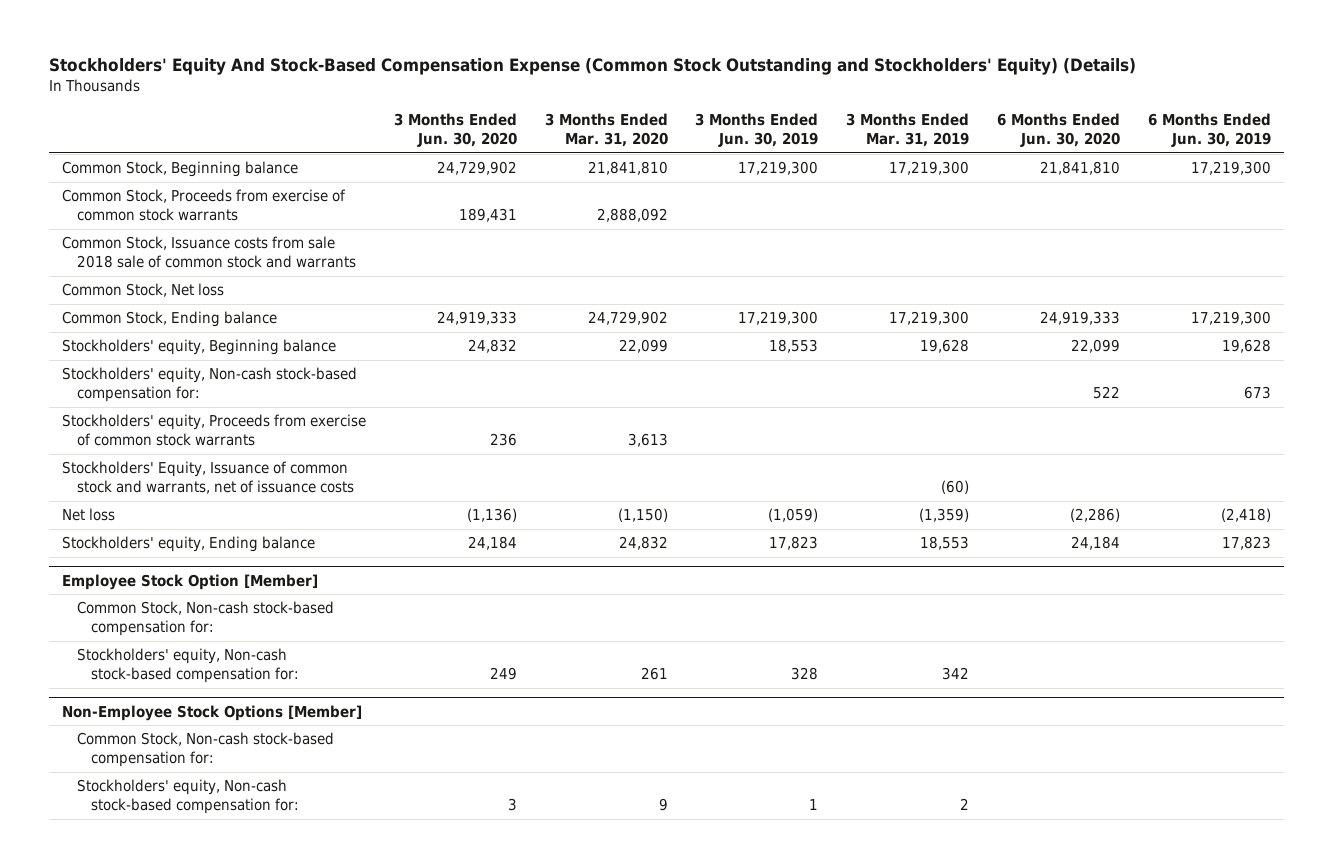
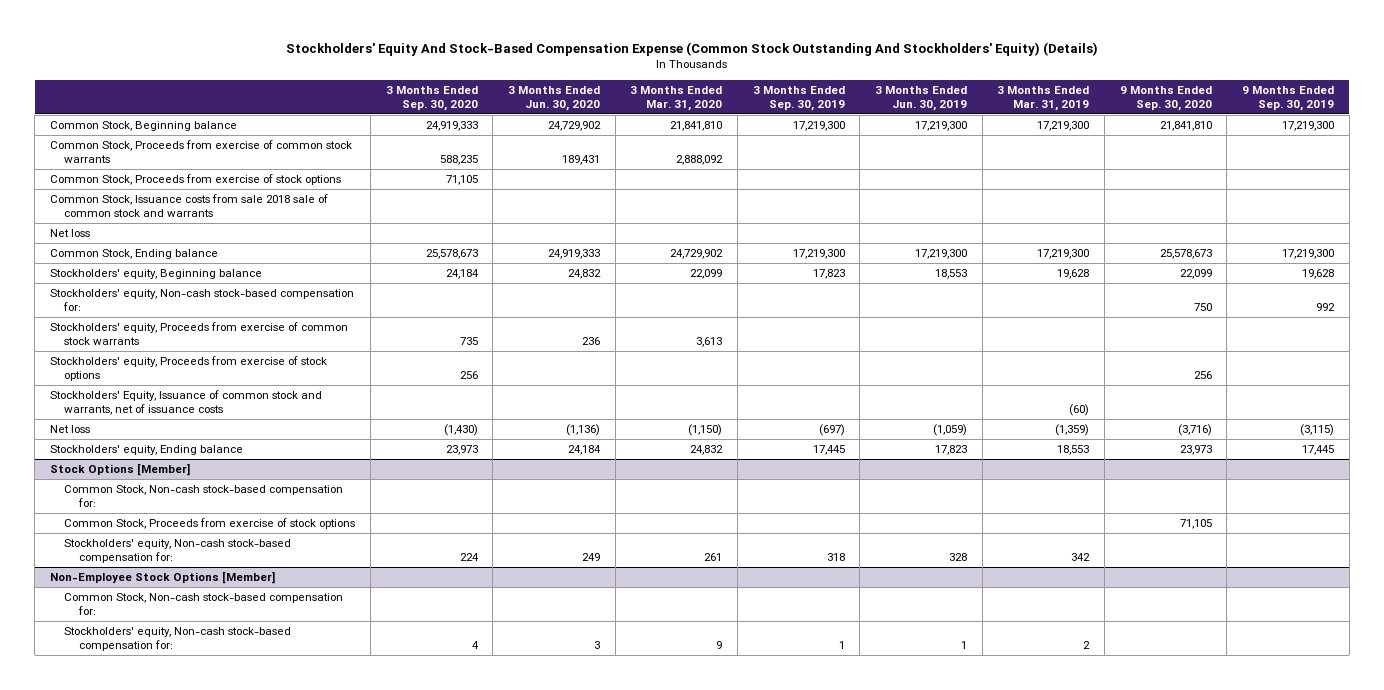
- Stockholders' Equity And Stock-Based Compensation Expense (Common Stock Outstanding and Stockholders' Equity) (Details)
+ Stockholders' Equity And Stock-Based Compensation Expense (Common Stock Outstanding And Stockholders' Equity) (Details)
- | 3 Months Ended Jun. 30, 2020 | 3 Months Ended Mar. 31, 2020 | 3 Months Ended Jun. 30, 2019 | 3 Months Ended Mar. 31, 2019 | 6 Months Ended Jun. 30, 2020 | 6 Months Ended Jun. 30, 2019
+ | 3 Months Ended Sep. 30, 2020 | 3 Months Ended Jun. 30, 2020 | 3 Months Ended Mar. 31, 2020 | 3 Months Ended Sep. 30, 2019 | 3 Months Ended Jun. 30, 2019 | 3 Months Ended Mar. 31, 2019 | 9 Months Ended Sep. 30, 2020 | 9 Months Ended Sep. 30, 2019
+ Common Stock, Proceeds from exercise of stock options | 71,105 | | | | | | |
- Common Stock, Net loss
+ Net loss
+ Stockholders' equity, Proceeds from exercise of stock options | 256 | | | | | | 256 |
- Employee Stock Option [Member]
+ Stock Options [Member]
+ Common Stock, Proceeds from exercise of stock options | | | | | | | 71,105 |

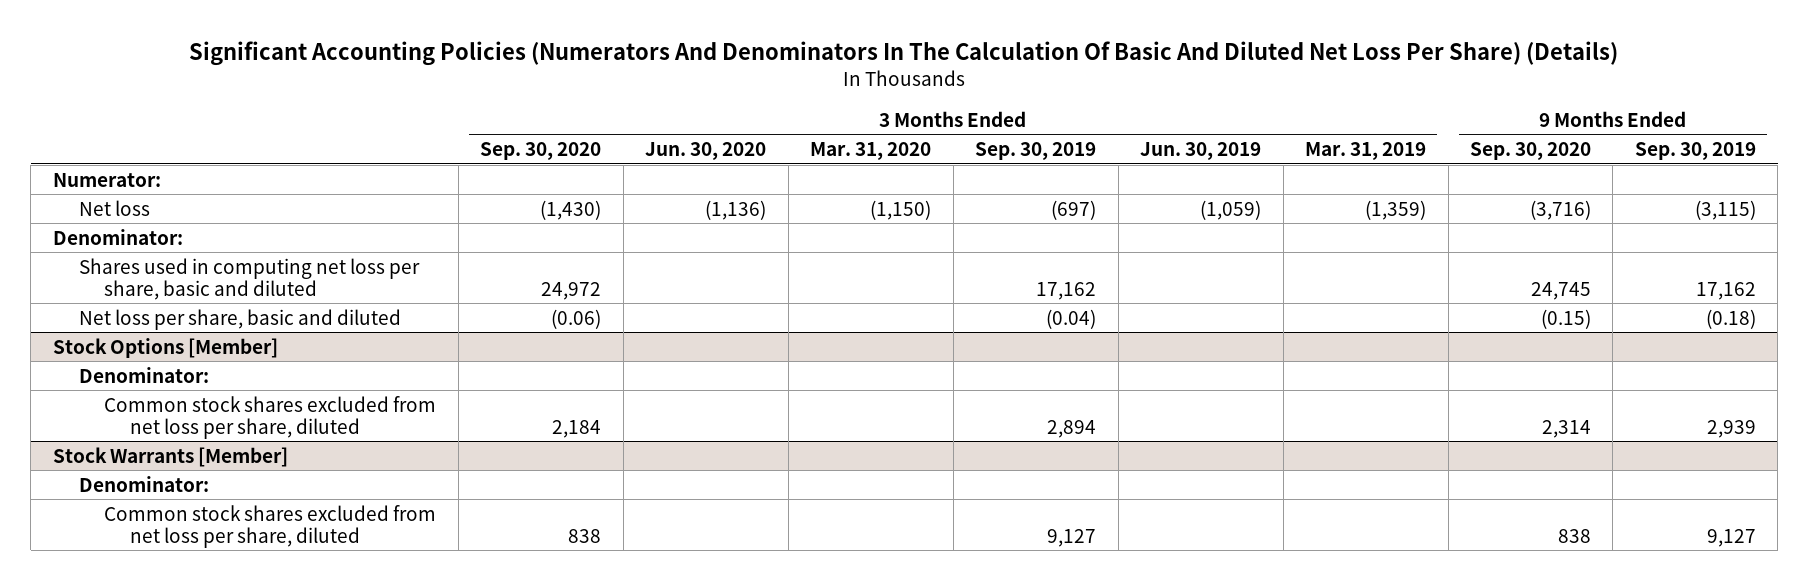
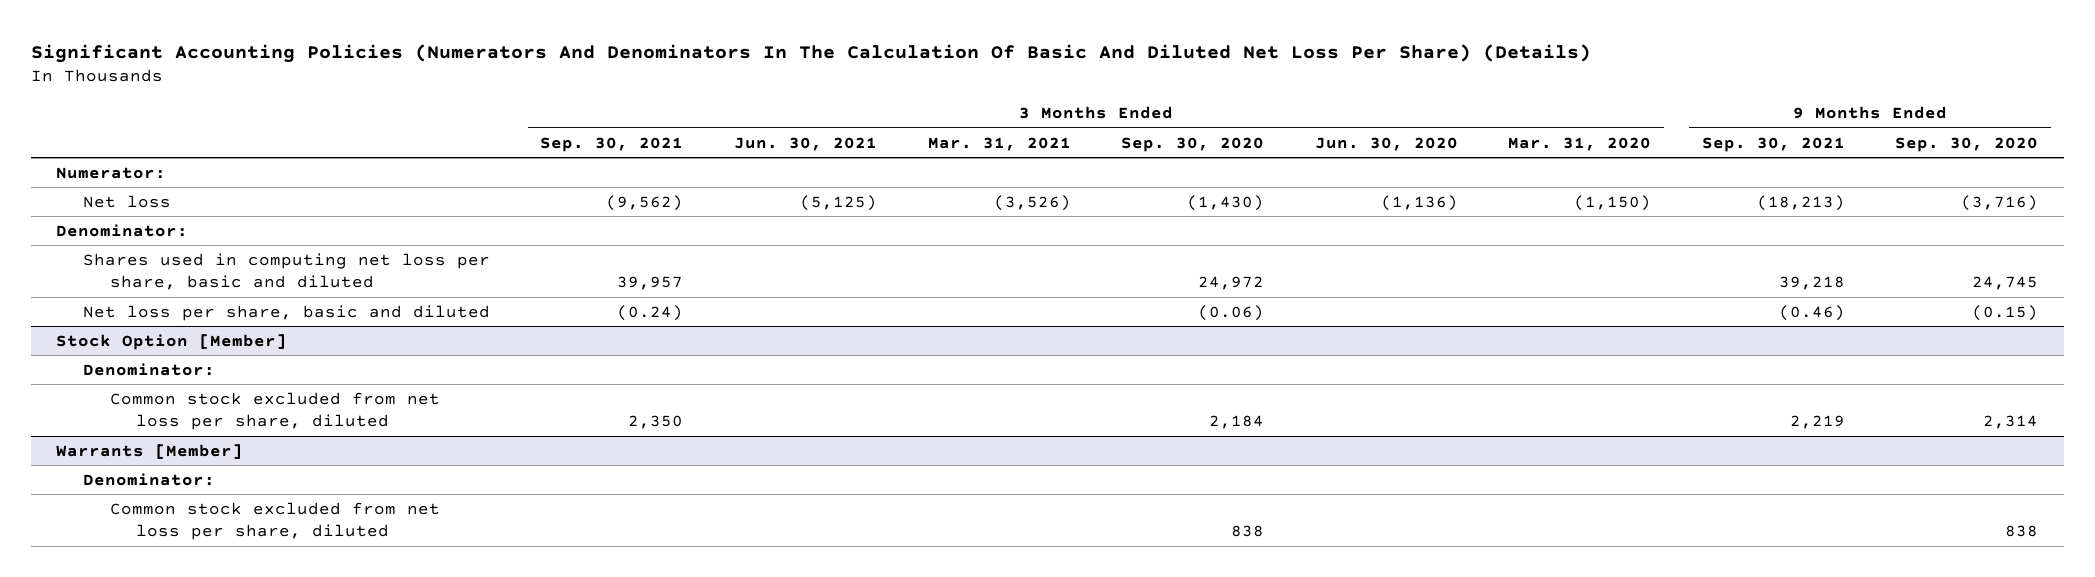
- | 3 Months Ended Sep. 30, 2020 | 3 Months Ended Jun. 30, 2020 | 3 Months Ended Mar. 31, 2020 | 3 Months Ended Sep. 30, 2019 | 3 Months Ended Jun. 30, 2019 | 3 Months Ended Mar. 31, 2019 | 9 Months Ended Sep. 30, 2020 | 9 Months Ended Sep. 30, 2019
+ | 3 Months Ended Sep. 30, 2021 | 3 Months Ended Jun. 30, 2021 | 3 Months Ended Mar. 31, 2021 | 3 Months Ended Sep. 30, 2020 | 3 Months Ended Jun. 30, 2020 | 3 Months Ended Mar. 31, 2020 | 9 Months Ended Sep. 30, 2021 | 9 Months Ended Sep. 30, 2020
- Stock Options [Member]
+ Stock Option [Member]
- Common stock shares excluded from net loss per share, diluted | 2,184 | | | 2,894 | | | 2,314 | 2,939
- Stock Warrants [Member]
+ Common stock excluded from net loss per share, diluted | 2,350 | | | 2,184 | | | 2,219 | 2,314
+ Warrants [Member]
- Common stock shares excluded from net loss per share, diluted | 838 | | | 9,127 | | | 838 | 9,127
+ Common stock excluded from net loss per share, diluted | | | | 838 | | | | 838

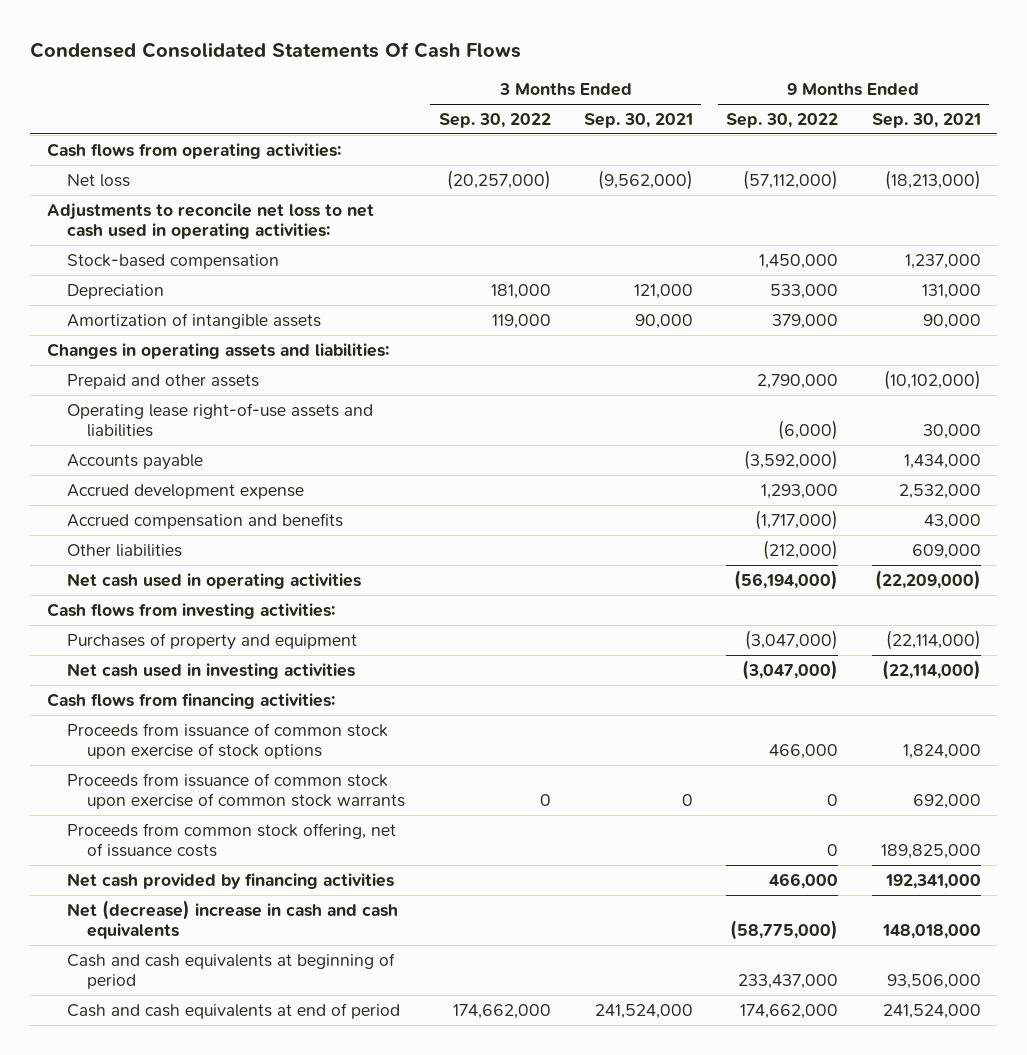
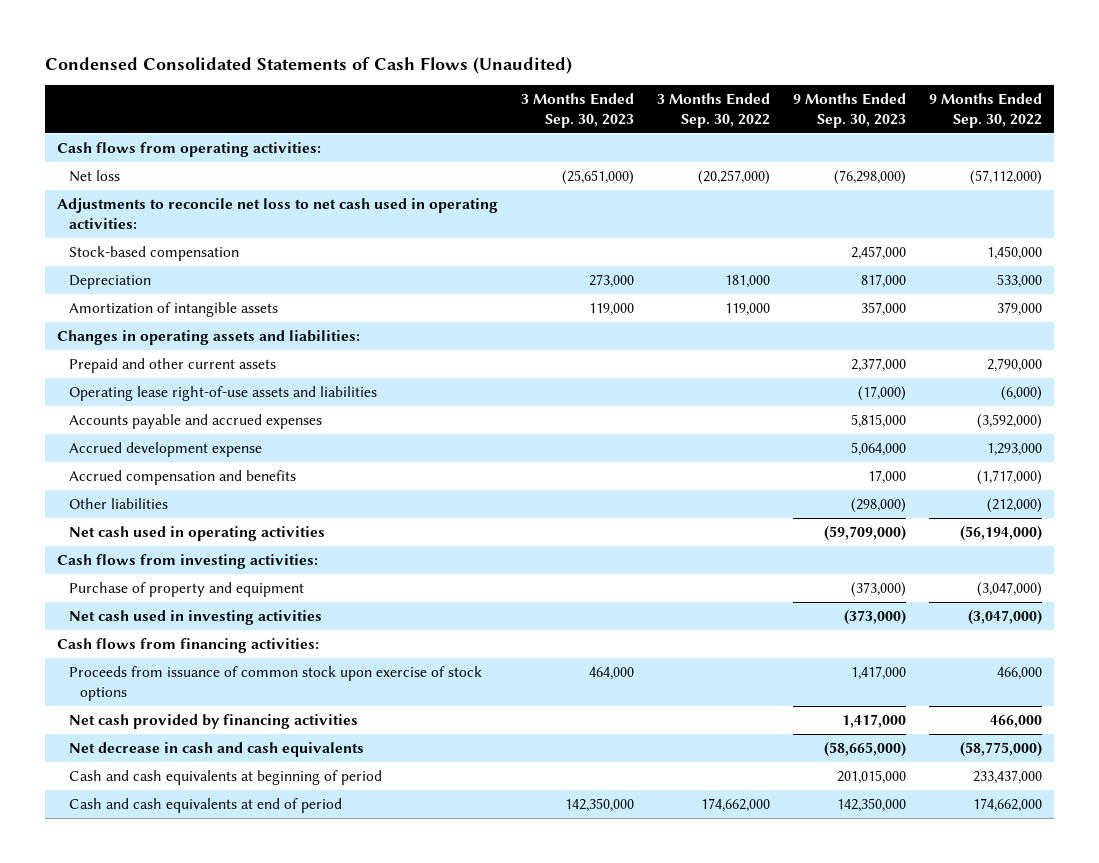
- Condensed Consolidated Statements Of Cash Flows
+ Condensed Consolidated Statements of Cash Flows (Unaudited)
- | 3 Months Ended Sep. 30, 2022 | 3 Months Ended Sep. 30, 2021 | 9 Months Ended Sep. 30, 2022 | 9 Months Ended Sep. 30, 2021
+ | 3 Months Ended Sep. 30, 2023 | 3 Months Ended Sep. 30, 2022 | 9 Months Ended Sep. 30, 2023 | 9 Months Ended Sep. 30, 2022
- Prepaid and other assets | | | 2,790,000 | (10,102,000)
+ Prepaid and other current assets | | | 2,377,000 | 2,790,000
- Accounts payable | | | (3,592,000) | 1,434,000
+ Accounts payable and accrued expenses | | | 5,815,000 | (3,592,000)
- Purchases of property and equipment | | | (3,047,000) | (22,114,000)
+ Purchase of property and equipment | | | (373,000) | (3,047,000)
- Proceeds from issuance of common stock upon exercise of common stock warrants | 0 | 0 | 0 | 692,000
- Proceeds from common stock offering, net of issuance costs | | | 0 | 189,825,000
- Net (decrease) increase in cash and cash equivalents | | | (58,775,000) | 148,018,000
+ Net decrease in cash and cash equivalents | | | (58,665,000) | (58,775,000)

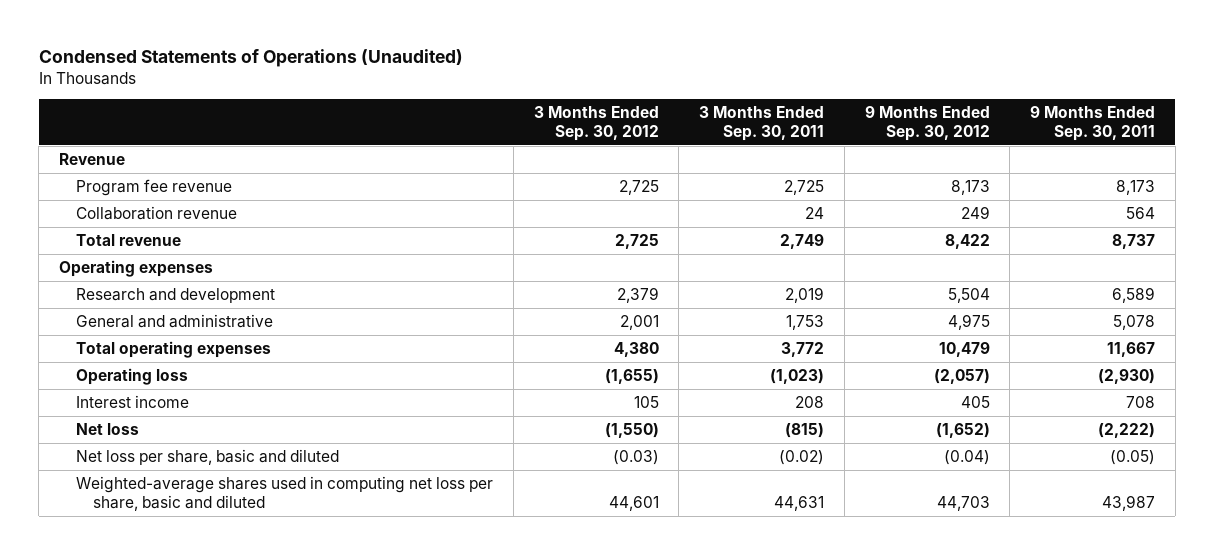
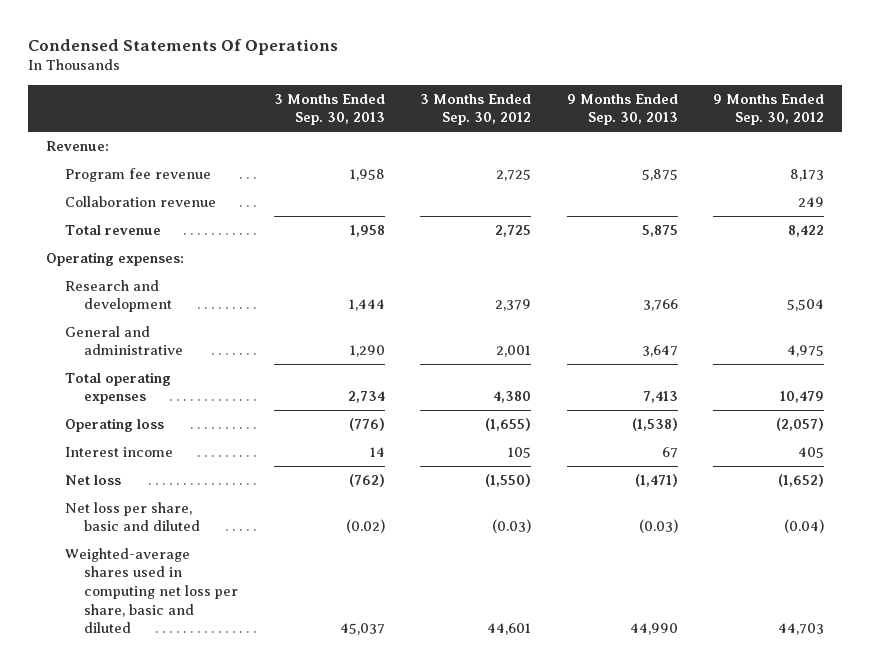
- Condensed Statements of Operations (Unaudited)
+ Condensed Statements Of Operations
- | 3 Months Ended Sep. 30, 2012 | 3 Months Ended Sep. 30, 2011 | 9 Months Ended Sep. 30, 2012 | 9 Months Ended Sep. 30, 2011
+ | 3 Months Ended Sep. 30, 2013 | 3 Months Ended Sep. 30, 2012 | 9 Months Ended Sep. 30, 2013 | 9 Months Ended Sep. 30, 2012
- Revenue
+ Revenue:
- Operating expenses
+ Operating expenses:

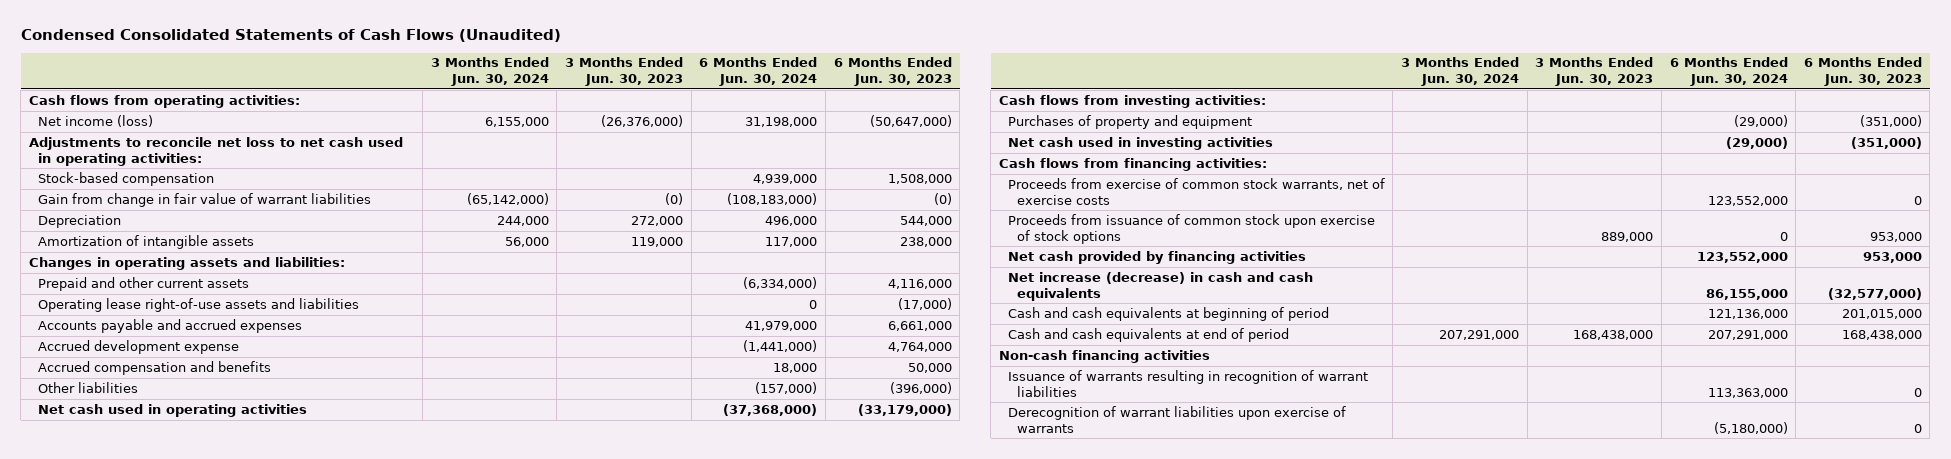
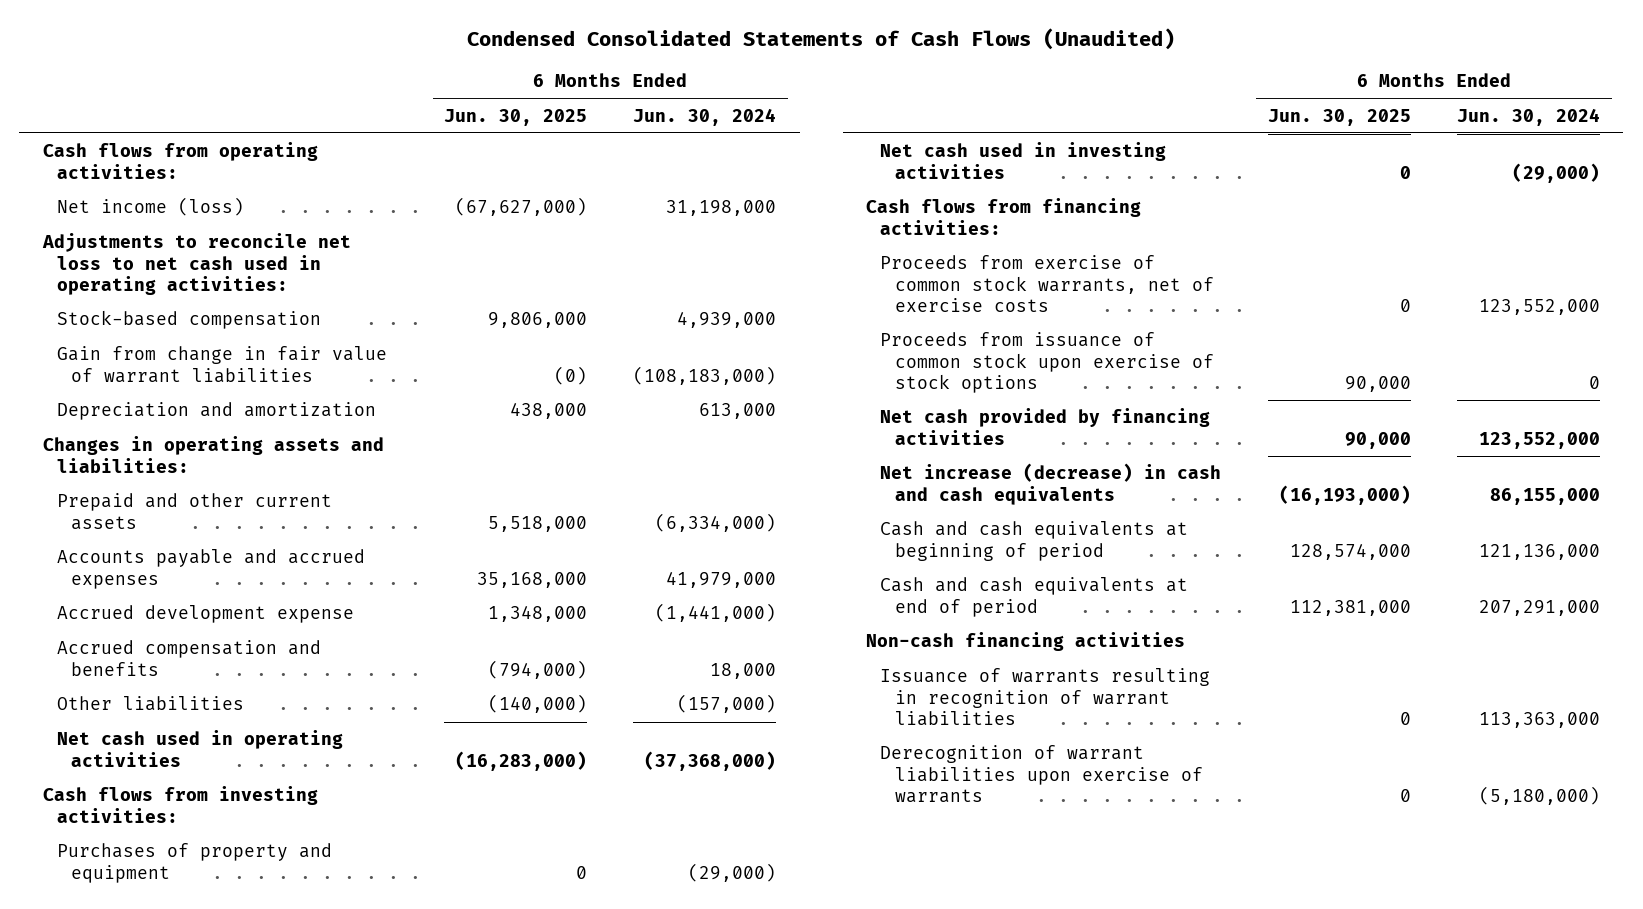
- | 3 Months Ended Jun. 30, 2024 | 3 Months Ended Jun. 30, 2023 | 6 Months Ended Jun. 30, 2024 | 6 Months Ended Jun. 30, 2023
+ | 6 Months Ended Jun. 30, 2025 | 6 Months Ended Jun. 30, 2024
- Depreciation | 244,000 | 272,000 | 496,000 | 544,000
- Amortization of intangible assets | 56,000 | 119,000 | 117,000 | 238,000
+ Depreciation and amortization | 438,000 | 613,000
- Operating lease right-of-use assets and liabilities | | | 0 | (17,000)

